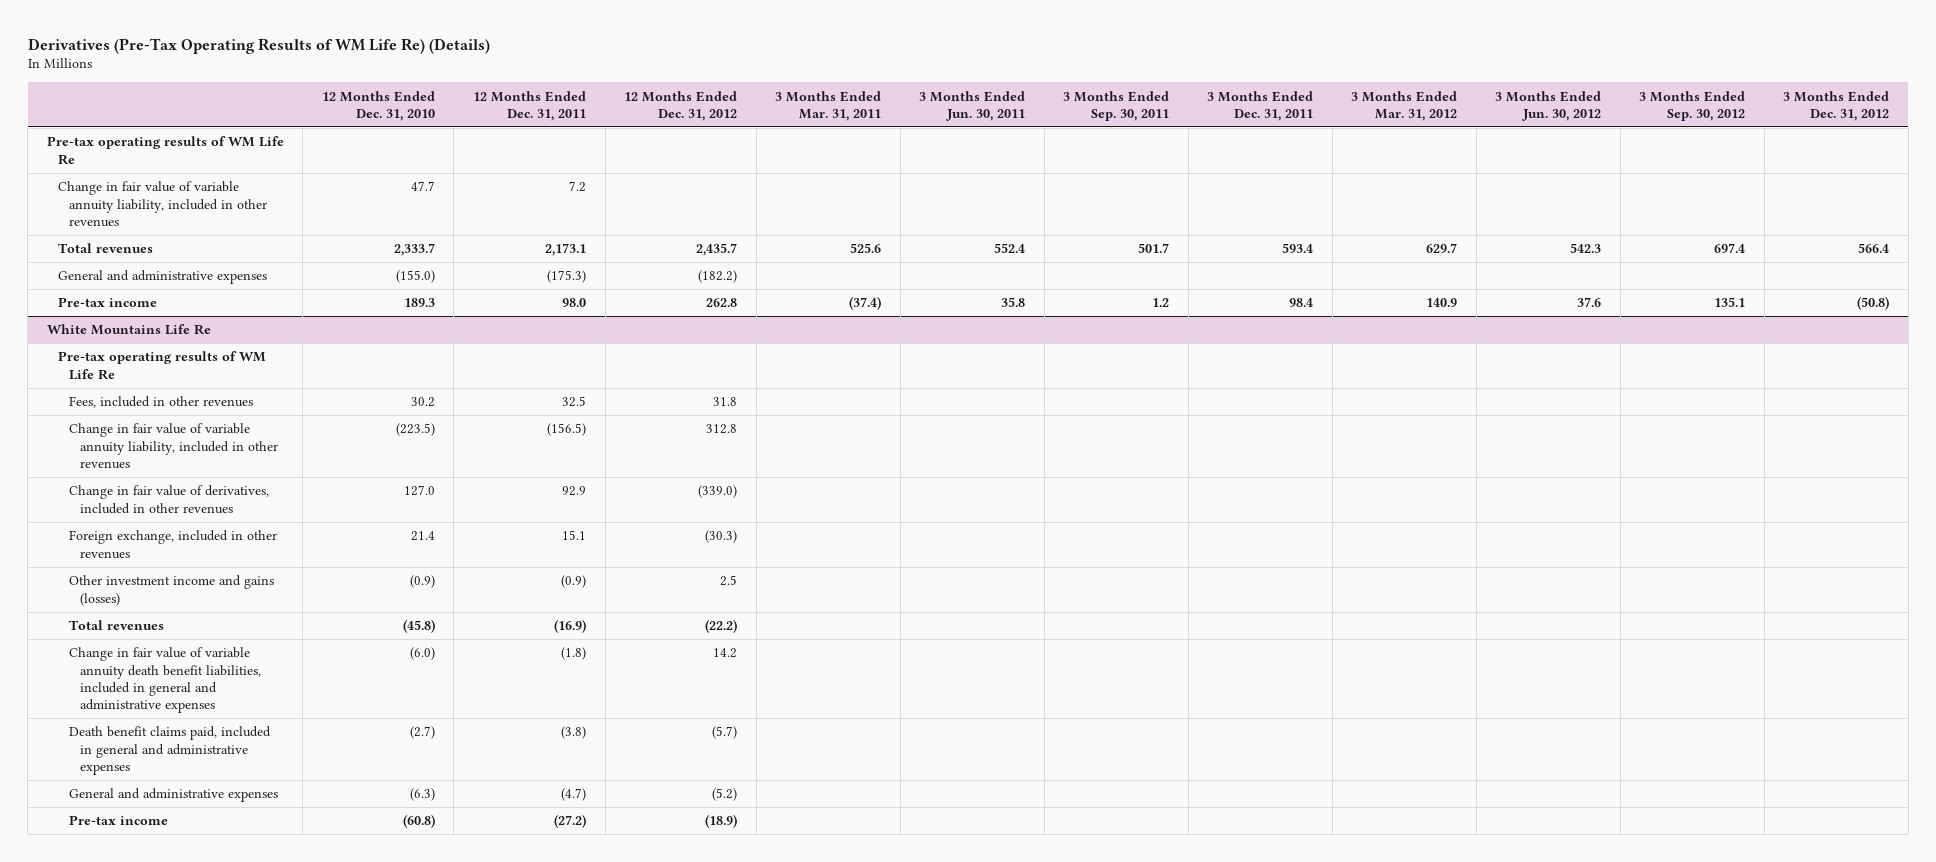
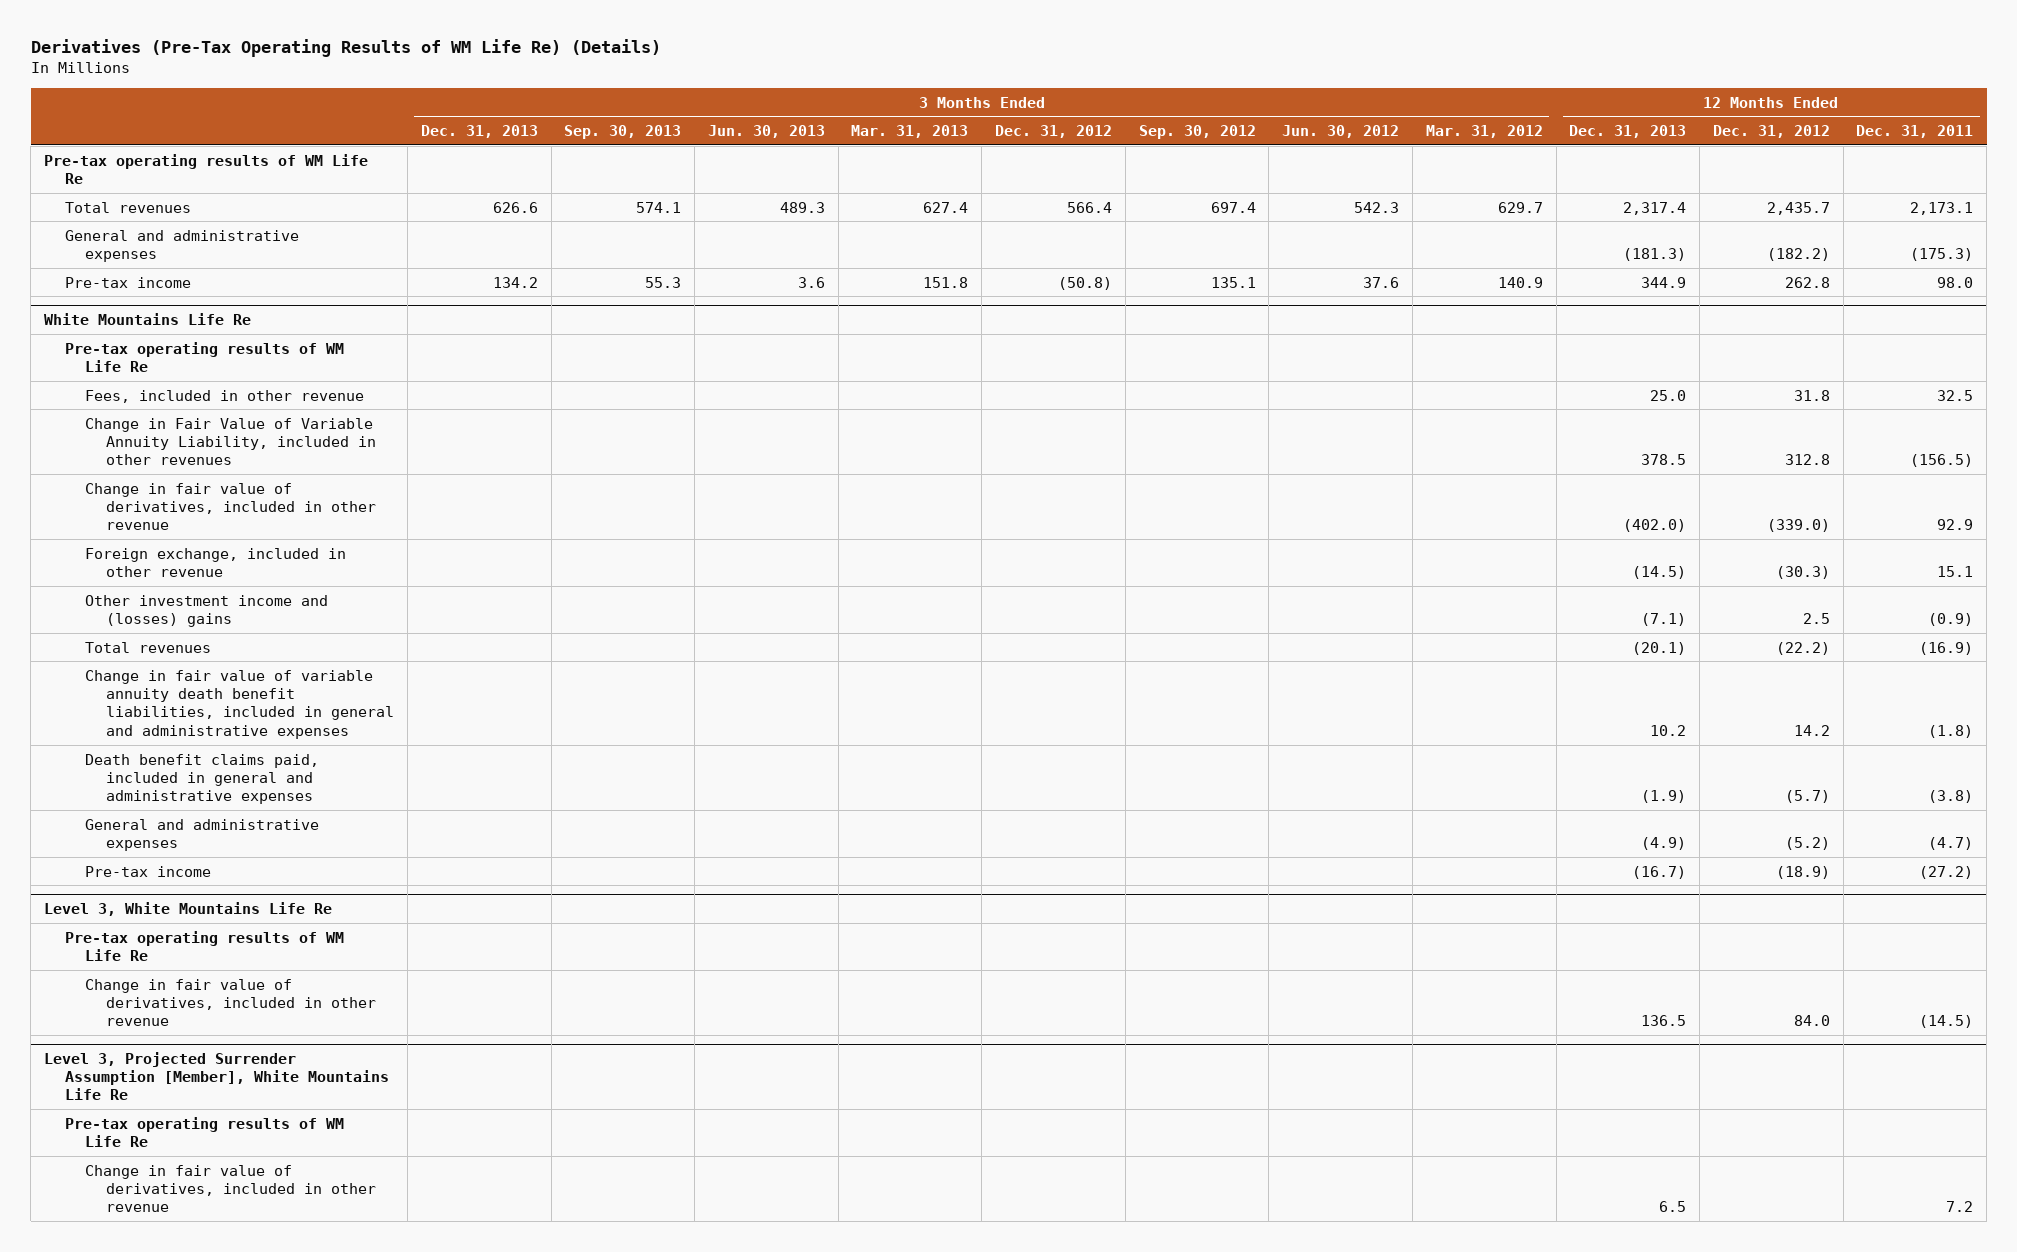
- | 12 Months Ended Dec. 31, 2010 | 12 Months Ended Dec. 31, 2011 | 12 Months Ended Dec. 31, 2012 | 3 Months Ended Mar. 31, 2011 | 3 Months Ended Jun. 30, 2011 | 3 Months Ended Sep. 30, 2011 | 3 Months Ended Dec. 31, 2011 | 3 Months Ended Mar. 31, 2012 | 3 Months Ended Jun. 30, 2012 | 3 Months Ended Sep. 30, 2012 | 3 Months Ended Dec. 31, 2012
+ | 3 Months Ended Dec. 31, 2013 | 3 Months Ended Sep. 30, 2013 | 3 Months Ended Jun. 30, 2013 | 3 Months Ended Mar. 31, 2013 | 3 Months Ended Dec. 31, 2012 | 3 Months Ended Sep. 30, 2012 | 3 Months Ended Jun. 30, 2012 | 3 Months Ended Mar. 31, 2012 | 12 Months Ended Dec. 31, 2013 | 12 Months Ended Dec. 31, 2012 | 12 Months Ended Dec. 31, 2011
- Change in fair value of variable annuity liability, included in other revenues | 47.7 | 7.2 | | | | | | | | |
@ White Mountains Life Re
- Fees, included in other revenues | 30.2 | 32.5 | 31.8 | | | | | | | |
- Change in fair value of variable annuity liability, included in other revenues | (223.5) | (156.5) | 312.8 | | | | | | | |
- Change in fair value of derivatives, included in other revenues | 127.0 | 92.9 | (339.0) | | | | | | | |
- Foreign exchange, included in other revenues | 21.4 | 15.1 | (30.3) | | | | | | | |
- Other investment income and gains (losses) | (0.9) | (0.9) | 2.5 | | | | | | | |
+ Fees, included in other revenue | | | | | | | | | 25.0 | 31.8 | 32.5
+ Change in Fair Value of Variable Annuity Liability, included in other revenues | | | | | | | | | 378.5 | 312.8 | (156.5)
+ Change in fair value of derivatives, included in other revenue | | | | | | | | | (402.0) | (339.0) | 92.9
+ Foreign exchange, included in other revenue | | | | | | | | | (14.5) | (30.3) | 15.1
+ Other investment income and (losses) gains | | | | | | | | | (7.1) | 2.5 | (0.9)
+ Level 3, White Mountains Life Re
+ Pre-tax operating results of WM Life Re
+ Change in fair value of derivatives, included in other revenue | | | | | | | | | 136.5 | 84.0 | (14.5)
+ Level 3, Projected Surrender Assumption [Member], White Mountains Life Re
+ Pre-tax operating results of WM Life Re
+ Change in fair value of derivatives, included in other revenue | | | | | | | | | 6.5 | | 7.2

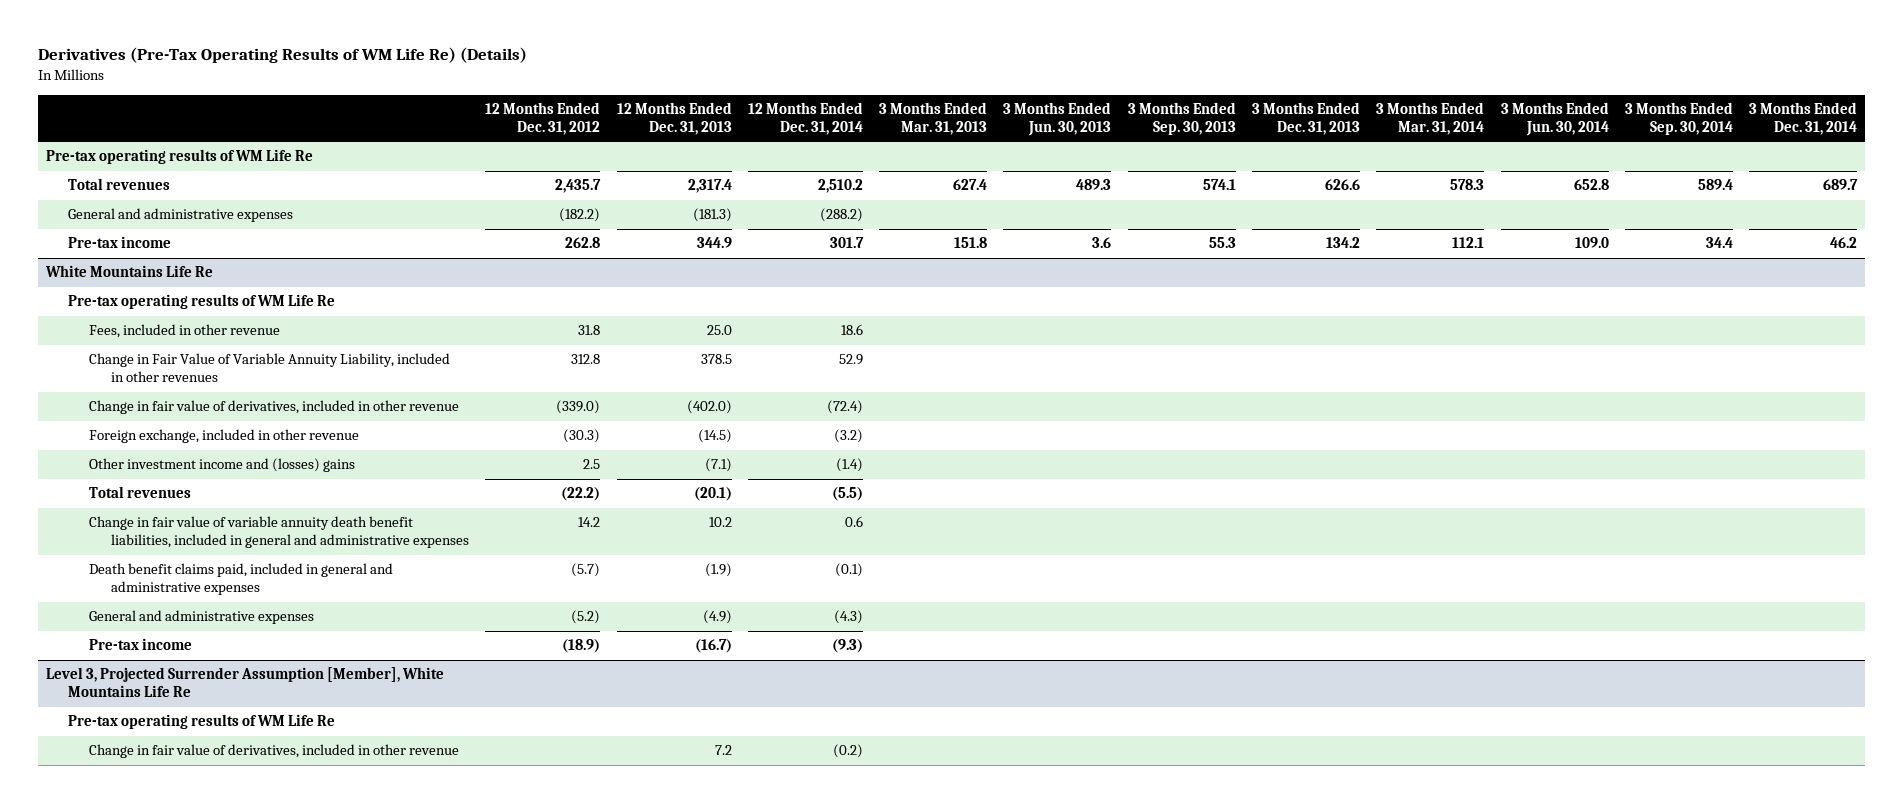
- | 3 Months Ended Dec. 31, 2013 | 3 Months Ended Sep. 30, 2013 | 3 Months Ended Jun. 30, 2013 | 3 Months Ended Mar. 31, 2013 | 3 Months Ended Dec. 31, 2012 | 3 Months Ended Sep. 30, 2012 | 3 Months Ended Jun. 30, 2012 | 3 Months Ended Mar. 31, 2012 | 12 Months Ended Dec. 31, 2013 | 12 Months Ended Dec. 31, 2012 | 12 Months Ended Dec. 31, 2011
+ | 12 Months Ended Dec. 31, 2012 | 12 Months Ended Dec. 31, 2013 | 12 Months Ended Dec. 31, 2014 | 3 Months Ended Mar. 31, 2013 | 3 Months Ended Jun. 30, 2013 | 3 Months Ended Sep. 30, 2013 | 3 Months Ended Dec. 31, 2013 | 3 Months Ended Mar. 31, 2014 | 3 Months Ended Jun. 30, 2014 | 3 Months Ended Sep. 30, 2014 | 3 Months Ended Dec. 31, 2014
- Level 3, White Mountains Life Re
- Pre-tax operating results of WM Life Re
- Change in fair value of derivatives, included in other revenue | | | | | | | | | 136.5 | 84.0 | (14.5)
@ Level 3, Projected Surrender Assumption [Member], White Mountains Life Re
- Change in fair value of derivatives, included in other revenue | | | | | | | | | 6.5 | | 7.2
+ Change in fair value of derivatives, included in other revenue | | 7.2 | (0.2) | | | | | | | |

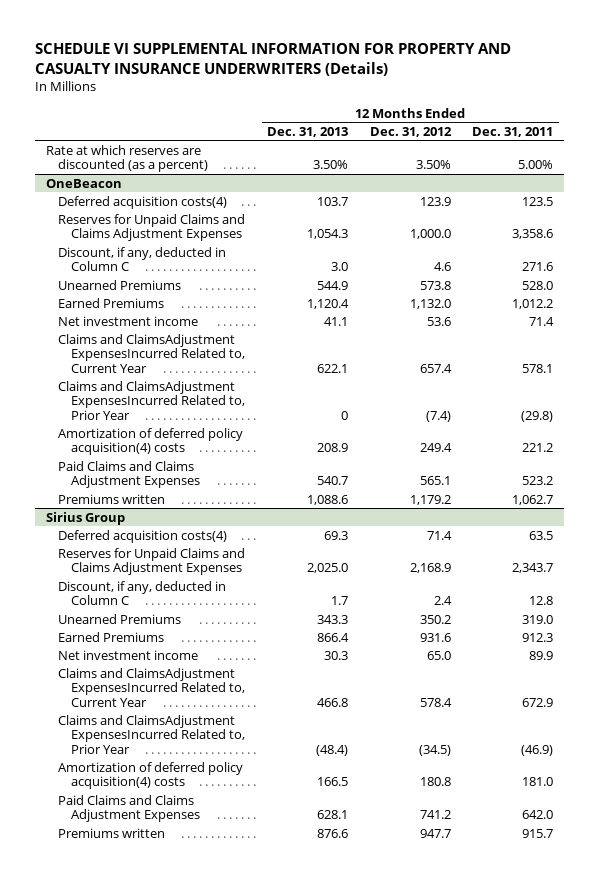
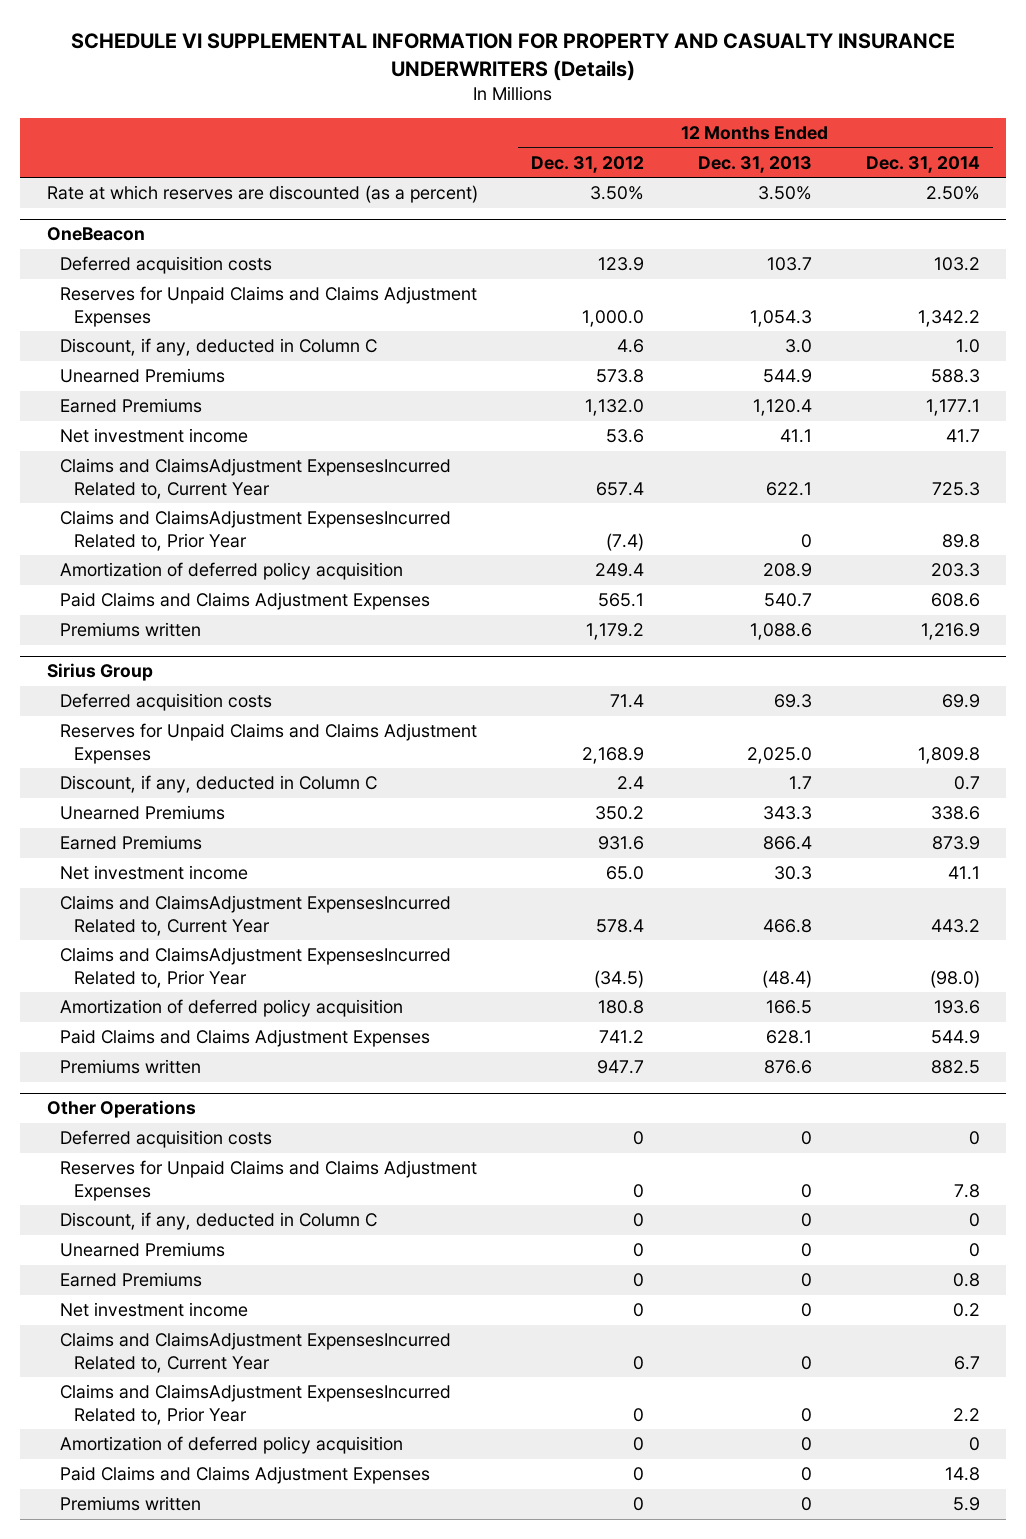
- | 12 Months Ended Dec. 31, 2013 | 12 Months Ended Dec. 31, 2012 | 12 Months Ended Dec. 31, 2011
+ | 12 Months Ended Dec. 31, 2012 | 12 Months Ended Dec. 31, 2013 | 12 Months Ended Dec. 31, 2014
@ OneBeacon
- Deferred acquisition costs(4) | 103.7 | 123.9 | 123.5
+ Deferred acquisition costs | 123.9 | 103.7 | 103.2
- Amortization of deferred policy acquisition(4) costs | 208.9 | 249.4 | 221.2
+ Amortization of deferred policy acquisition | 249.4 | 208.9 | 203.3
@ Sirius Group
- Deferred acquisition costs(4) | 69.3 | 71.4 | 63.5
+ Deferred acquisition costs | 71.4 | 69.3 | 69.9
- Amortization of deferred policy acquisition(4) costs | 166.5 | 180.8 | 181.0
+ Amortization of deferred policy acquisition | 180.8 | 166.5 | 193.6
+ Other Operations
+ Deferred acquisition costs | 0 | 0 | 0
+ Reserves for Unpaid Claims and Claims Adjustment Expenses | 0 | 0 | 7.8
+ Discount, if any, deducted in Column C | 0 | 0 | 0
+ Unearned Premiums | 0 | 0 | 0
+ Earned Premiums | 0 | 0 | 0.8
+ Net investment income | 0 | 0 | 0.2
+ Claims and ClaimsAdjustment ExpensesIncurred Related to, Current Year | 0 | 0 | 6.7
+ Claims and ClaimsAdjustment ExpensesIncurred Related to, Prior Year | 0 | 0 | 2.2
+ Amortization of deferred policy acquisition | 0 | 0 | 0
+ Paid Claims and Claims Adjustment Expenses | 0 | 0 | 14.8
+ Premiums written | 0 | 0 | 5.9

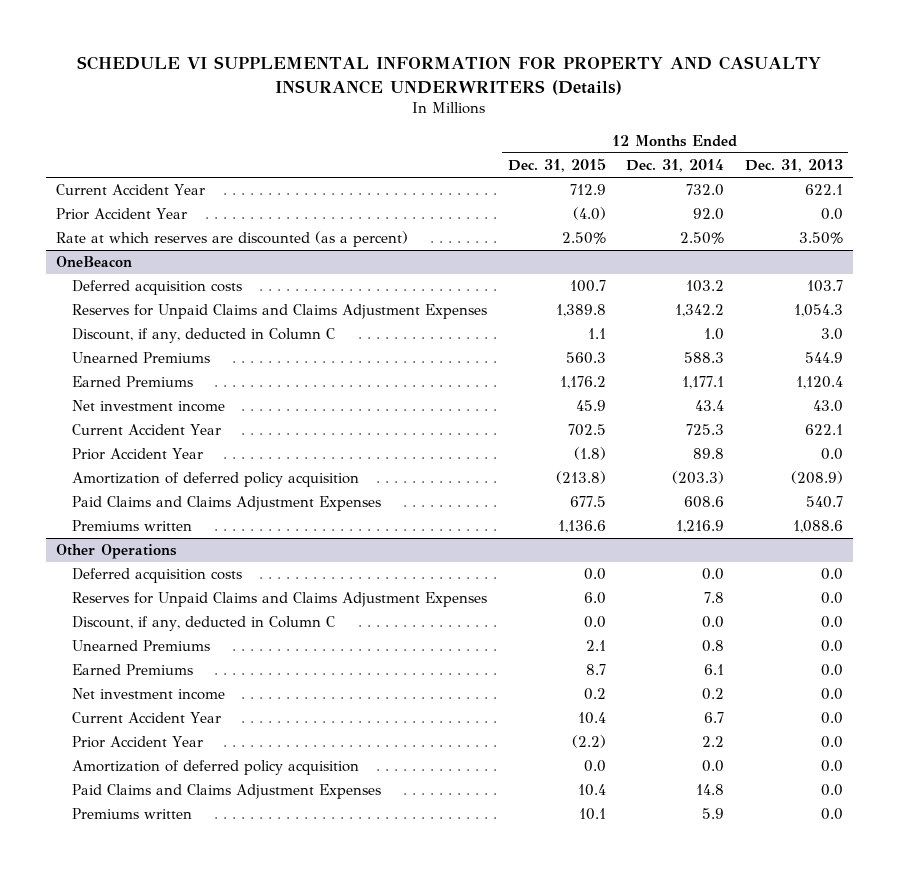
- | 12 Months Ended Dec. 31, 2012 | 12 Months Ended Dec. 31, 2013 | 12 Months Ended Dec. 31, 2014
+ | 12 Months Ended Dec. 31, 2015 | 12 Months Ended Dec. 31, 2014 | 12 Months Ended Dec. 31, 2013
+ Current Accident Year | 712.9 | 732.0 | 622.1
+ Prior Accident Year | (4.0) | 92.0 | 0.0
@ OneBeacon
- Net investment income | 53.6 | 41.1 | 41.7
- Claims and ClaimsAdjustment ExpensesIncurred Related to, Current Year | 657.4 | 622.1 | 725.3
- Claims and ClaimsAdjustment ExpensesIncurred Related to, Prior Year | (7.4) | 0 | 89.8
- Amortization of deferred policy acquisition | 249.4 | 208.9 | 203.3
+ Net investment income | 45.9 | 43.4 | 43.0
+ Current Accident Year | 702.5 | 725.3 | 622.1
+ Prior Accident Year | (1.8) | 89.8 | 0.0
+ Amortization of deferred policy acquisition | (213.8) | (203.3) | (208.9)
- Sirius Group
- Deferred acquisition costs | 71.4 | 69.3 | 69.9
- Reserves for Unpaid Claims and Claims Adjustment Expenses | 2,168.9 | 2,025.0 | 1,809.8
- Discount, if any, deducted in Column C | 2.4 | 1.7 | 0.7
- Unearned Premiums | 350.2 | 343.3 | 338.6
- Earned Premiums | 931.6 | 866.4 | 873.9
- Net investment income | 65.0 | 30.3 | 41.1
- Claims and ClaimsAdjustment ExpensesIncurred Related to, Current Year | 578.4 | 466.8 | 443.2
- Claims and ClaimsAdjustment ExpensesIncurred Related to, Prior Year | (34.5) | (48.4) | (98.0)
- Amortization of deferred policy acquisition | 180.8 | 166.5 | 193.6
- Paid Claims and Claims Adjustment Expenses | 741.2 | 628.1 | 544.9
- Premiums written | 947.7 | 876.6 | 882.5
@ Other Operations
- Deferred acquisition costs | 0 | 0 | 0
- Reserves for Unpaid Claims and Claims Adjustment Expenses | 0 | 0 | 7.8
- Discount, if any, deducted in Column C | 0 | 0 | 0
- Unearned Premiums | 0 | 0 | 0
- Earned Premiums | 0 | 0 | 0.8
- Net investment income | 0 | 0 | 0.2
- Claims and ClaimsAdjustment ExpensesIncurred Related to, Current Year | 0 | 0 | 6.7
- Claims and ClaimsAdjustment ExpensesIncurred Related to, Prior Year | 0 | 0 | 2.2
- Amortization of deferred policy acquisition | 0 | 0 | 0
- Paid Claims and Claims Adjustment Expenses | 0 | 0 | 14.8
- Premiums written | 0 | 0 | 5.9
+ Deferred acquisition costs | 0.0 | 0.0 | 0.0
+ Reserves for Unpaid Claims and Claims Adjustment Expenses | 6.0 | 7.8 | 0.0
+ Discount, if any, deducted in Column C | 0.0 | 0.0 | 0.0
+ Unearned Premiums | 2.1 | 0.8 | 0.0
+ Earned Premiums | 8.7 | 6.1 | 0.0
+ Net investment income | 0.2 | 0.2 | 0.0
+ Current Accident Year | 10.4 | 6.7 | 0.0
+ Prior Accident Year | (2.2) | 2.2 | 0.0
+ Amortization of deferred policy acquisition | 0.0 | 0.0 | 0.0
+ Paid Claims and Claims Adjustment Expenses | 10.4 | 14.8 | 0.0
+ Premiums written | 10.1 | 5.9 | 0.0

